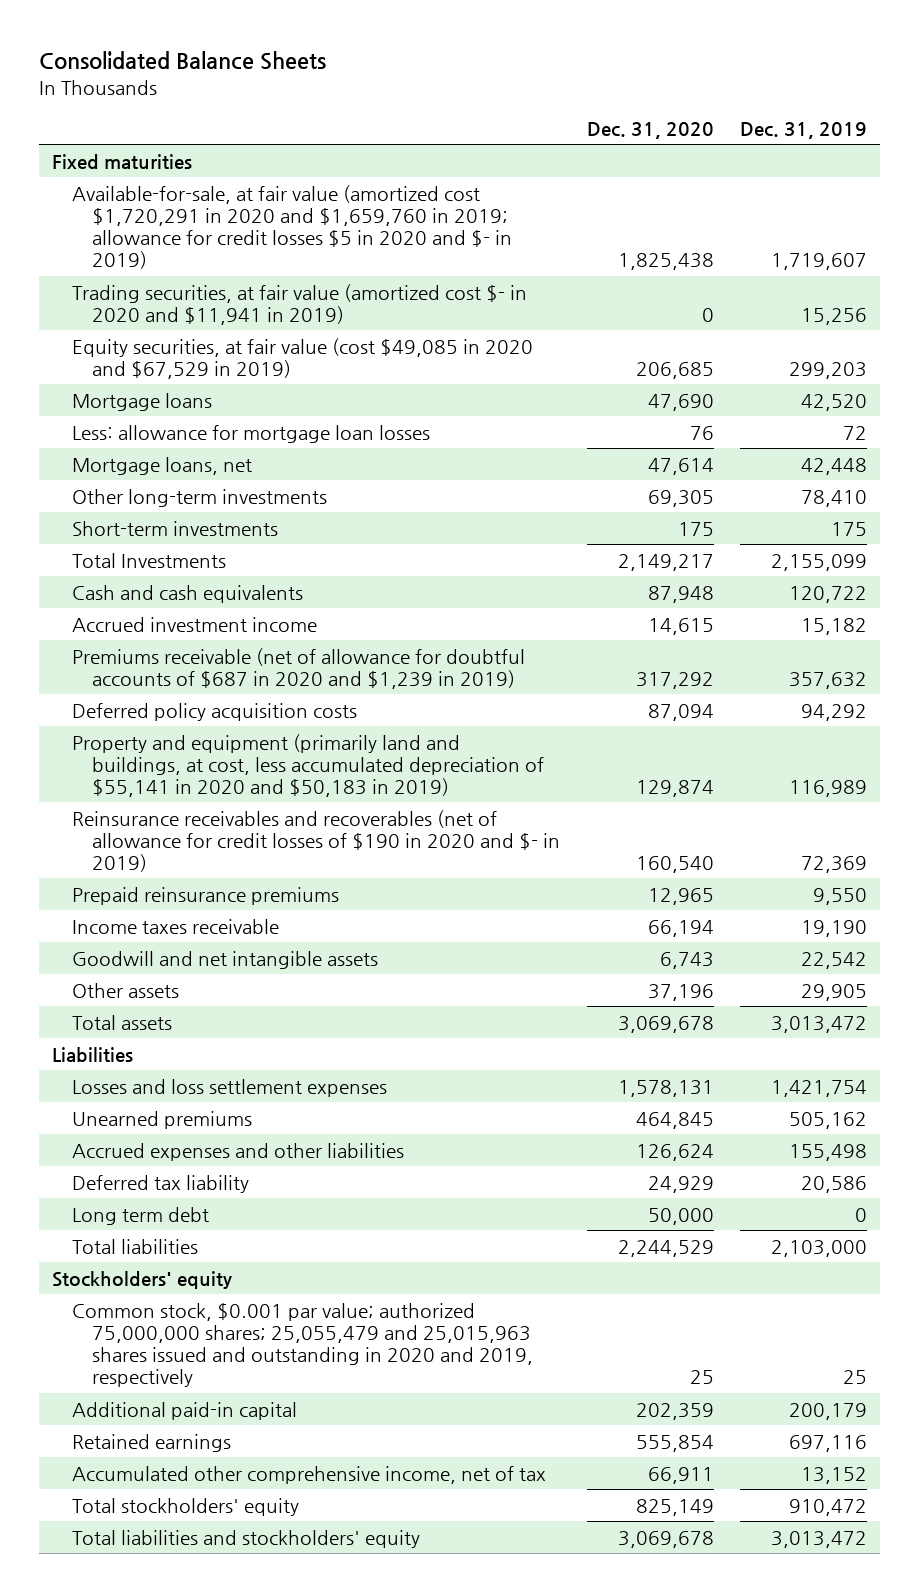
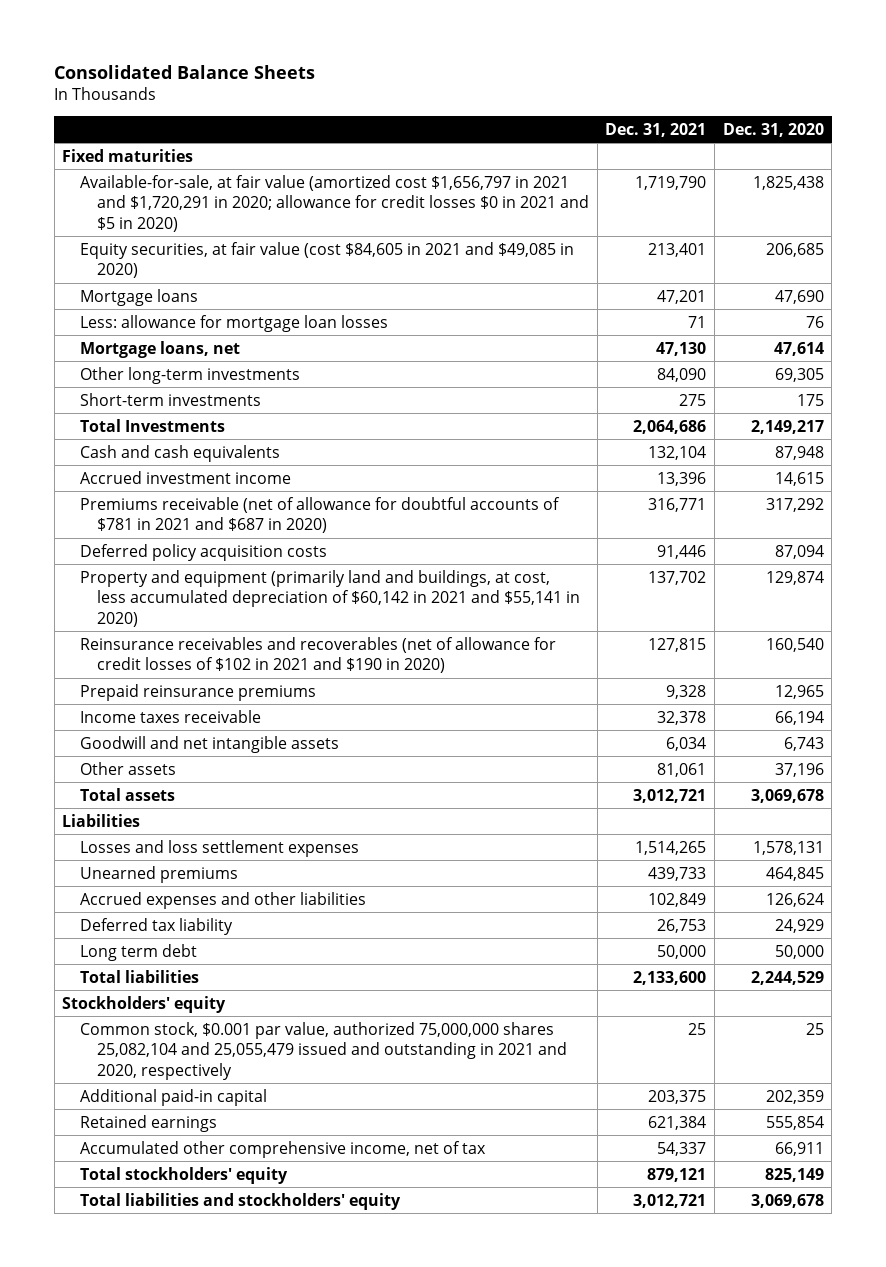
- | Dec. 31, 2020 | Dec. 31, 2019
+ | Dec. 31, 2021 | Dec. 31, 2020
- Available-for-sale, at fair value (amortized cost $1,720,291 in 2020 and $1,659,760 in 2019; allowance for credit losses $5 in 2020 and $- in 2019) | 1,825,438 | 1,719,607
- Trading securities, at fair value (amortized cost $- in 2020 and $11,941 in 2019) | 0 | 15,256
- Equity securities, at fair value (cost $49,085 in 2020 and $67,529 in 2019) | 206,685 | 299,203
+ Available-for-sale, at fair value (amortized cost $1,656,797 in 2021 and $1,720,291 in 2020; allowance for credit losses $0 in 2021 and $5 in 2020) | 1,719,790 | 1,825,438
+ Equity securities, at fair value (cost $84,605 in 2021 and $49,085 in 2020) | 213,401 | 206,685
- Premiums receivable (net of allowance for doubtful accounts of $687 in 2020 and $1,239 in 2019) | 317,292 | 357,632
+ Premiums receivable (net of allowance for doubtful accounts of $781 in 2021 and $687 in 2020) | 316,771 | 317,292
- Property and equipment (primarily land and buildings, at cost, less accumulated depreciation of $55,141 in 2020 and $50,183 in 2019) | 129,874 | 116,989
- Reinsurance receivables and recoverables (net of allowance for credit losses of $190 in 2020 and $- in 2019) | 160,540 | 72,369
+ Property and equipment (primarily land and buildings, at cost, less accumulated depreciation of $60,142 in 2021 and $55,141 in 2020) | 137,702 | 129,874
+ Reinsurance receivables and recoverables (net of allowance for credit losses of $102 in 2021 and $190 in 2020) | 127,815 | 160,540
- Common stock, $0.001 par value; authorized 75,000,000 shares; 25,055,479 and 25,015,963 shares issued and outstanding in 2020 and 2019, respectively | 25 | 25
+ Common stock, $0.001 par value, authorized 75,000,000 shares 25,082,104 and 25,055,479 issued and outstanding in 2021 and 2020, respectively | 25 | 25

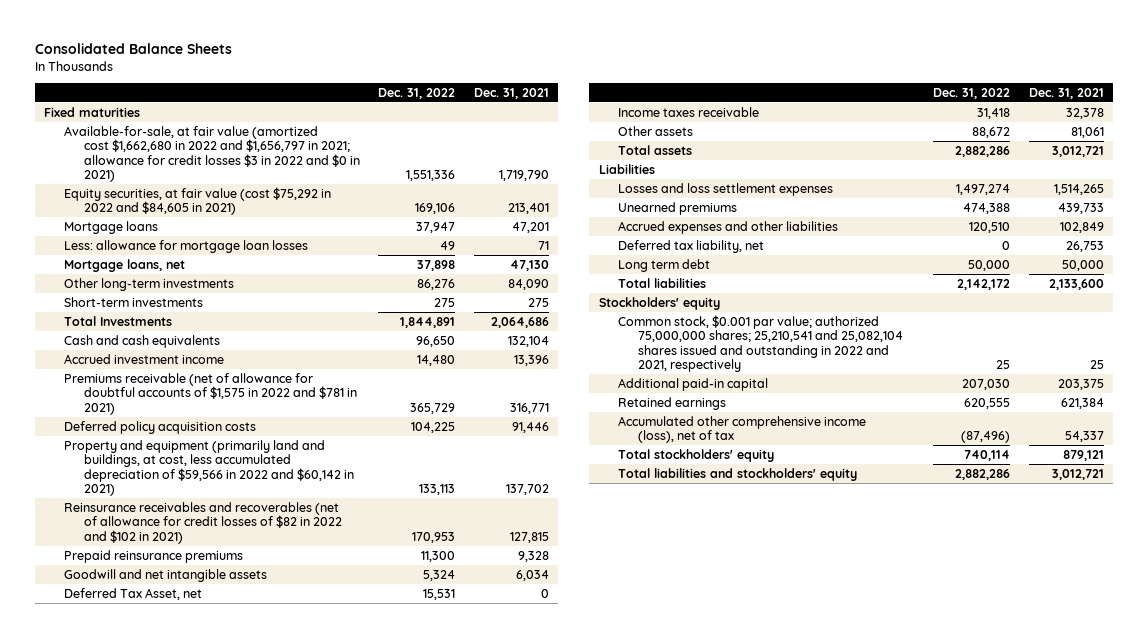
- | Dec. 31, 2021 | Dec. 31, 2020
+ | Dec. 31, 2022 | Dec. 31, 2021
- Available-for-sale, at fair value (amortized cost $1,656,797 in 2021 and $1,720,291 in 2020; allowance for credit losses $0 in 2021 and $5 in 2020) | 1,719,790 | 1,825,438
- Equity securities, at fair value (cost $84,605 in 2021 and $49,085 in 2020) | 213,401 | 206,685
+ Available-for-sale, at fair value (amortized cost $1,662,680 in 2022 and $1,656,797 in 2021; allowance for credit losses $3 in 2022 and $0 in 2021) | 1,551,336 | 1,719,790
+ Equity securities, at fair value (cost $75,292 in 2022 and $84,605 in 2021) | 169,106 | 213,401
- Premiums receivable (net of allowance for doubtful accounts of $781 in 2021 and $687 in 2020) | 316,771 | 317,292
+ Premiums receivable (net of allowance for doubtful accounts of $1,575 in 2022 and $781 in 2021) | 365,729 | 316,771
- Property and equipment (primarily land and buildings, at cost, less accumulated depreciation of $60,142 in 2021 and $55,141 in 2020) | 137,702 | 129,874
- Reinsurance receivables and recoverables (net of allowance for credit losses of $102 in 2021 and $190 in 2020) | 127,815 | 160,540
+ Property and equipment (primarily land and buildings, at cost, less accumulated depreciation of $59,566 in 2022 and $60,142 in 2021) | 133,113 | 137,702
+ Reinsurance receivables and recoverables (net of allowance for credit losses of $82 in 2022 and $102 in 2021) | 170,953 | 127,815
+ Deferred Tax Asset, net | 15,531 | 0
moved down: Income taxes receivable | 31,418 | 32,378
- Deferred tax liability | 26,753 | 24,929
+ Deferred tax liability, net | 0 | 26,753
- Common stock, $0.001 par value, authorized 75,000,000 shares 25,082,104 and 25,055,479 issued and outstanding in 2021 and 2020, respectively | 25 | 25
+ Common stock, $0.001 par value; authorized 75,000,000 shares; 25,210,541 and 25,082,104 shares issued and outstanding in 2022 and 2021, respectively | 25 | 25
- Accumulated other comprehensive income, net of tax | 54,337 | 66,911
+ Accumulated other comprehensive income (loss), net of tax | (87,496) | 54,337

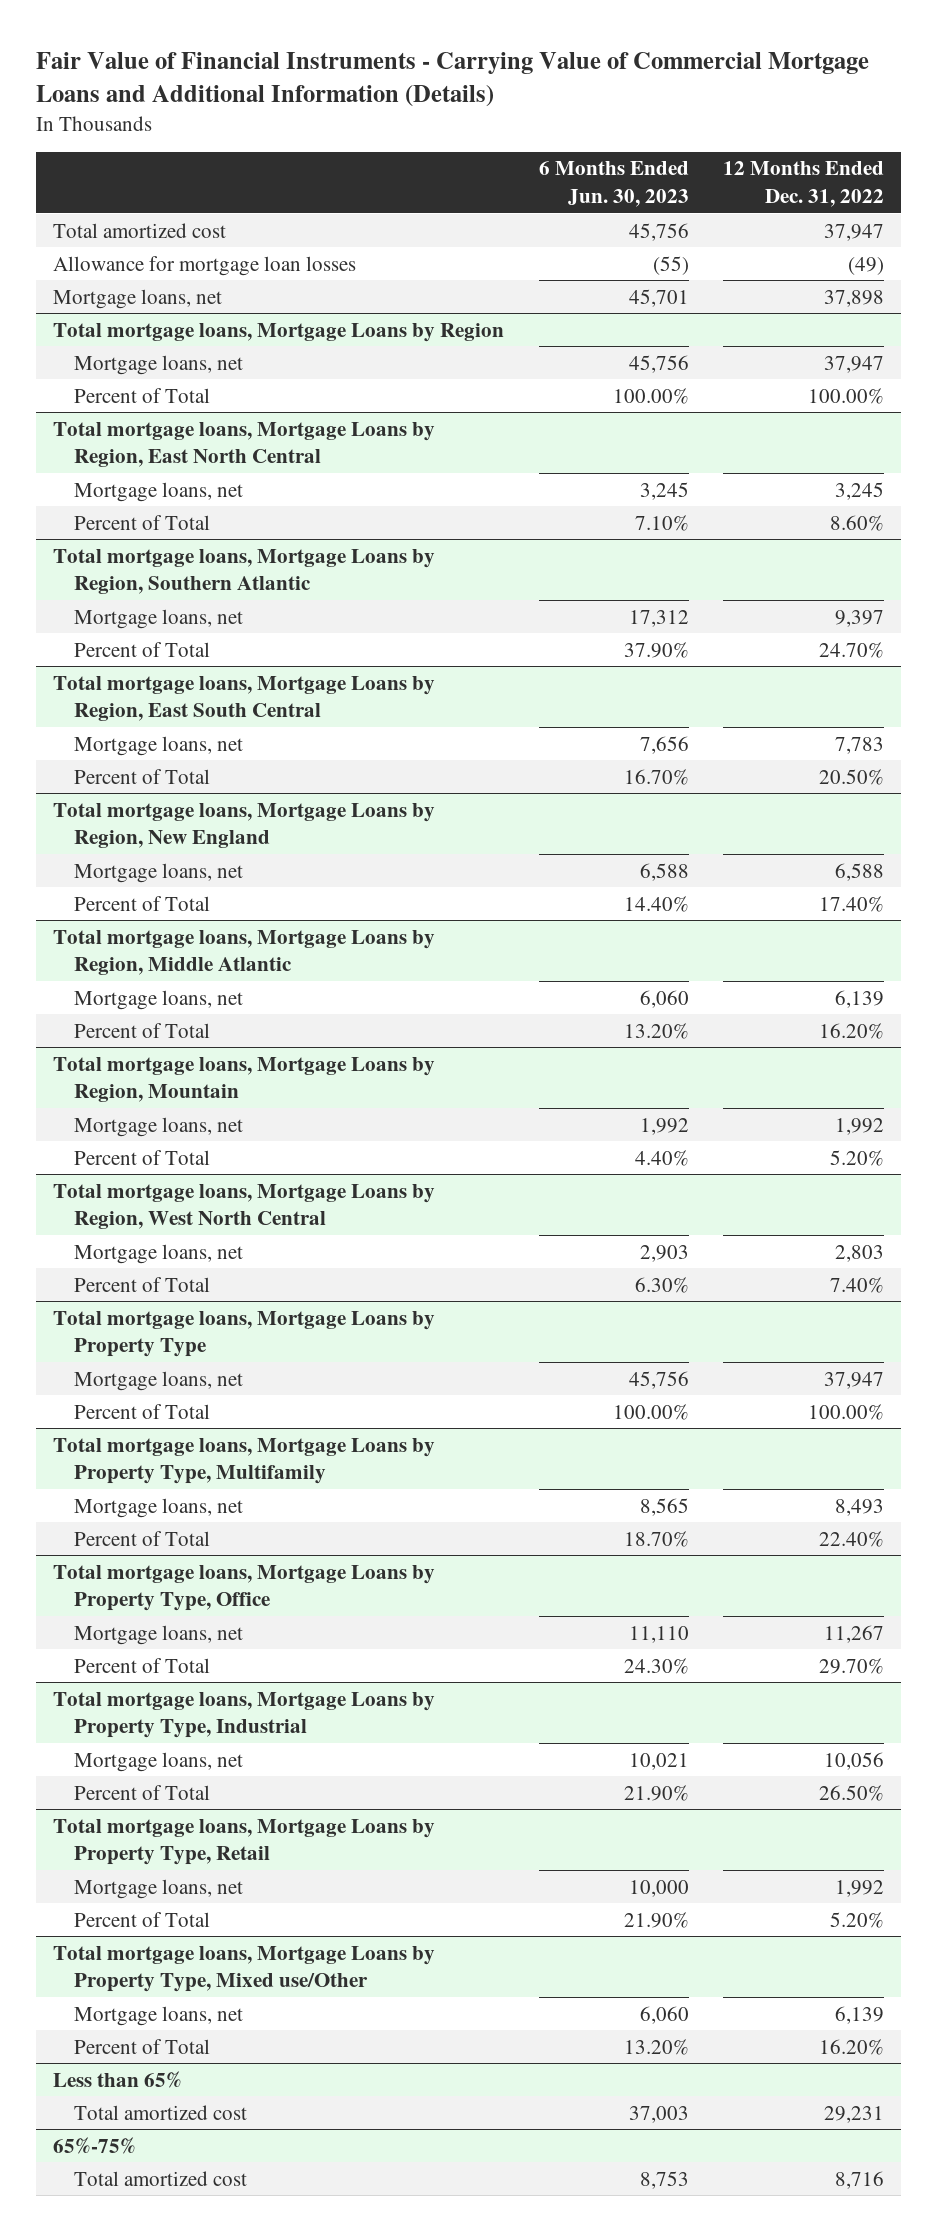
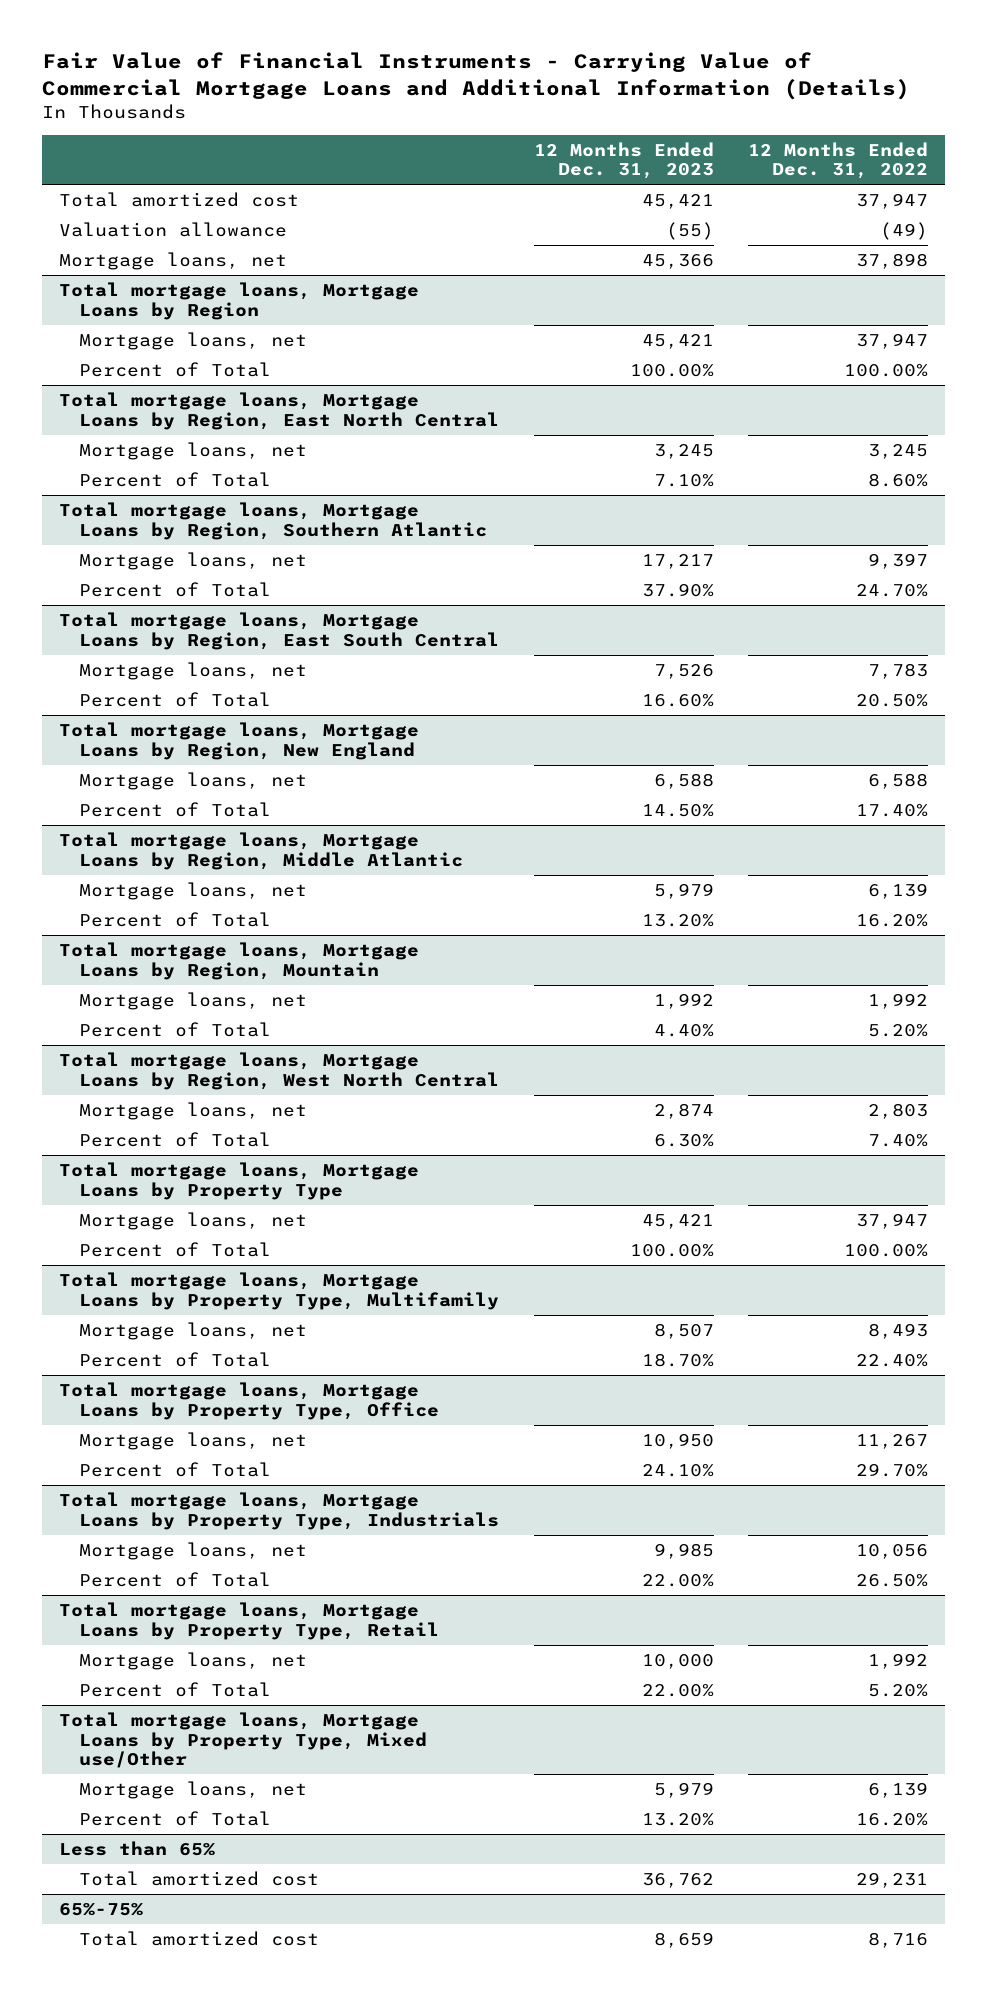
- | 6 Months Ended Jun. 30, 2023 | 12 Months Ended Dec. 31, 2022
+ | 12 Months Ended Dec. 31, 2023 | 12 Months Ended Dec. 31, 2022
- Allowance for mortgage loan losses | (55) | (49)
+ Valuation allowance | (55) | (49)
- Total mortgage loans, Mortgage Loans by Property Type, Industrial
+ Total mortgage loans, Mortgage Loans by Property Type, Industrials

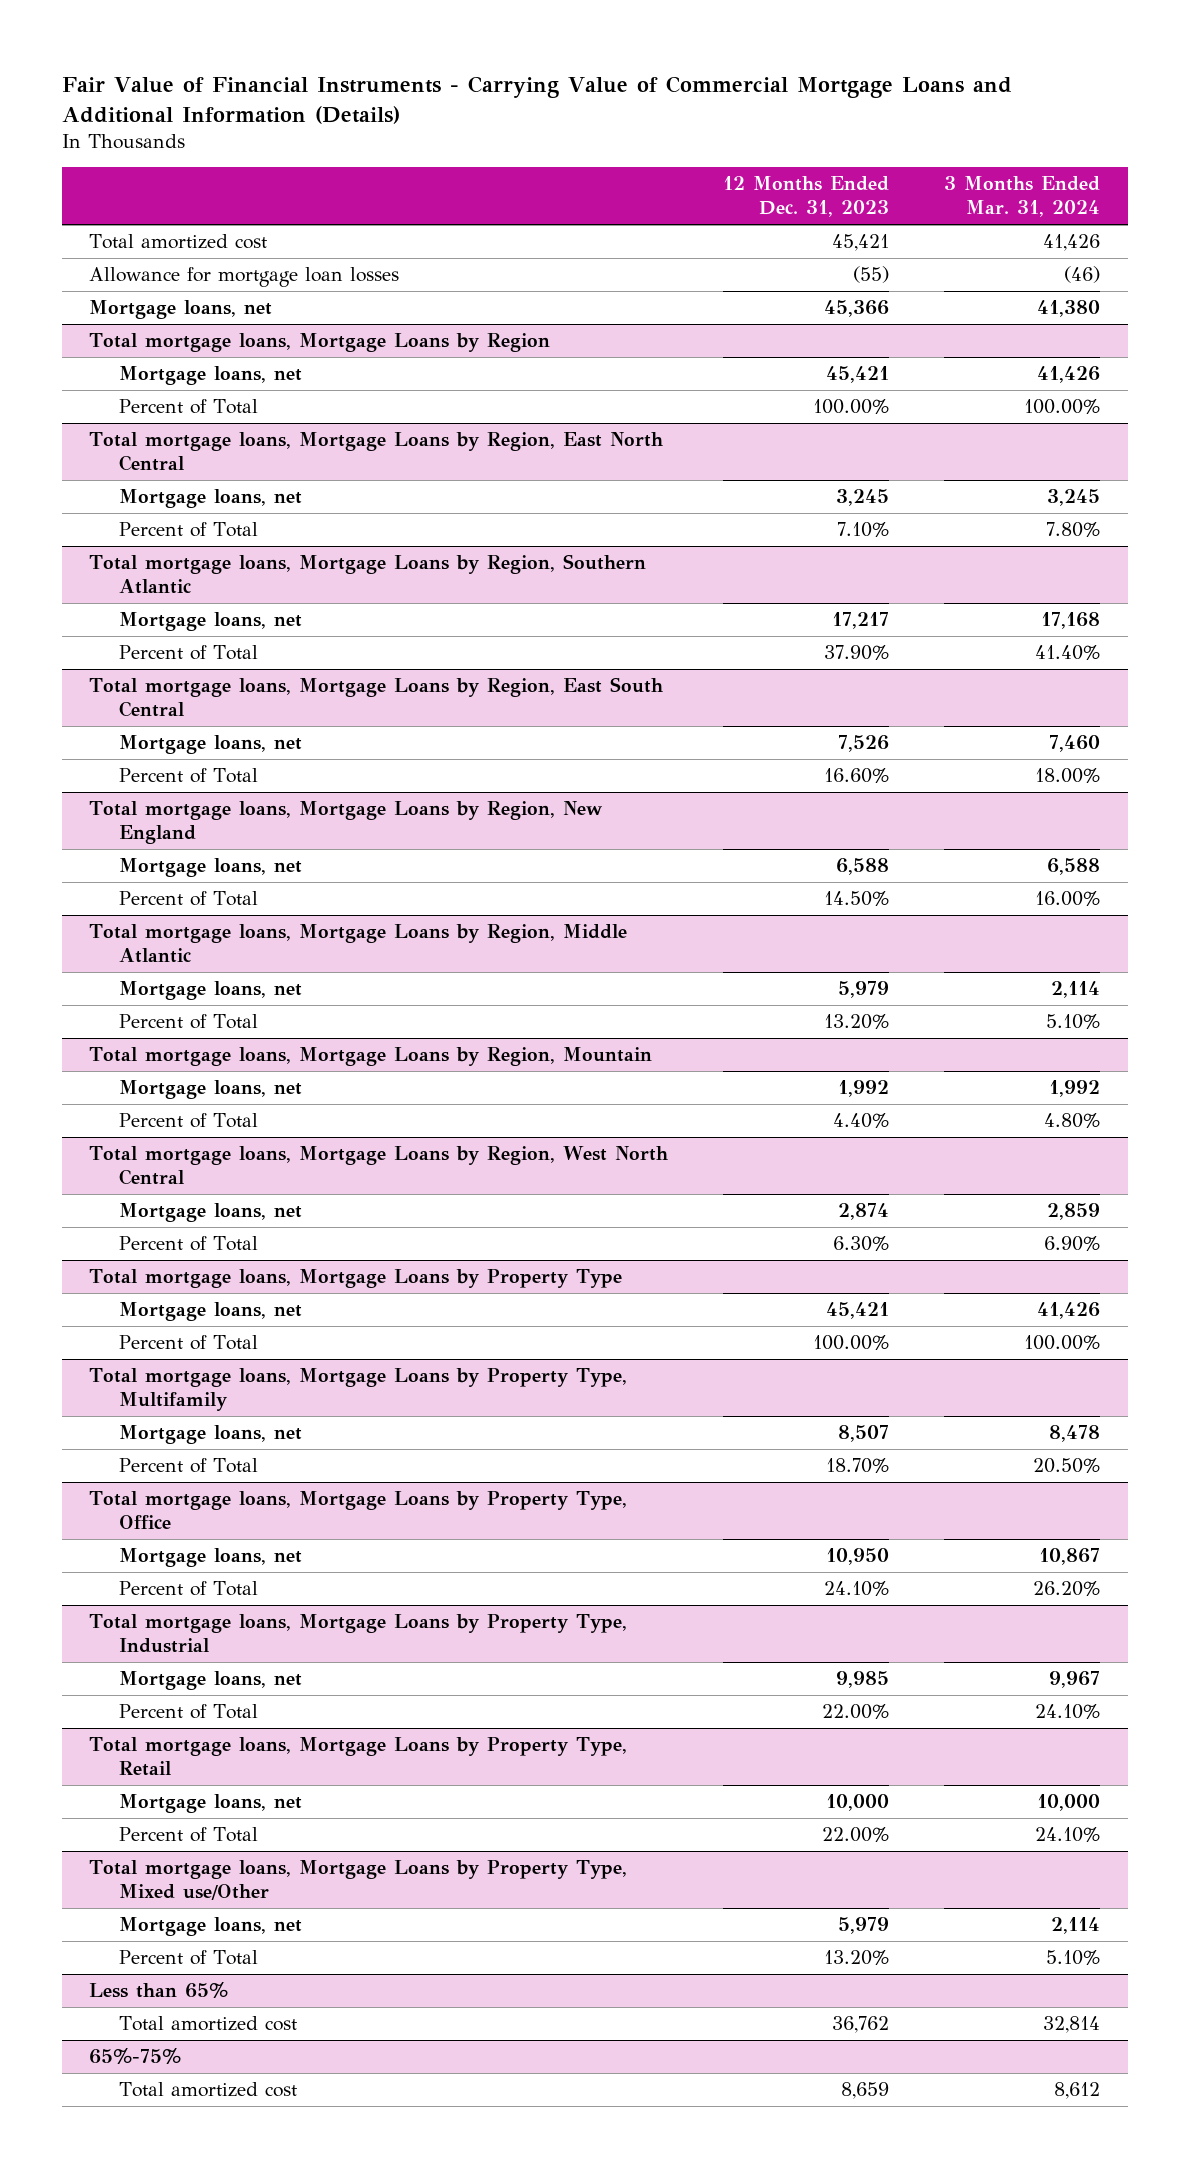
- | 12 Months Ended Dec. 31, 2023 | 12 Months Ended Dec. 31, 2022
+ | 12 Months Ended Dec. 31, 2023 | 3 Months Ended Mar. 31, 2024
- Valuation allowance | (55) | (49)
+ Allowance for mortgage loan losses | (55) | (46)
- Total mortgage loans, Mortgage Loans by Property Type, Industrials
+ Total mortgage loans, Mortgage Loans by Property Type, Industrial

